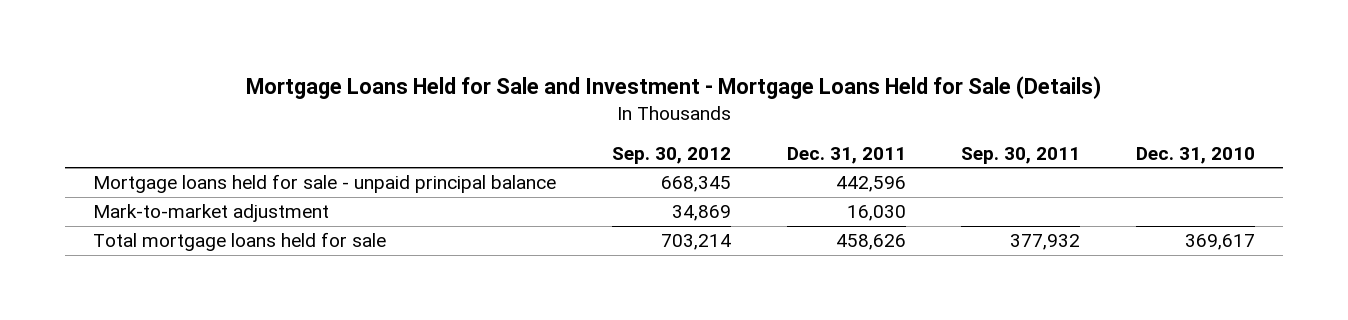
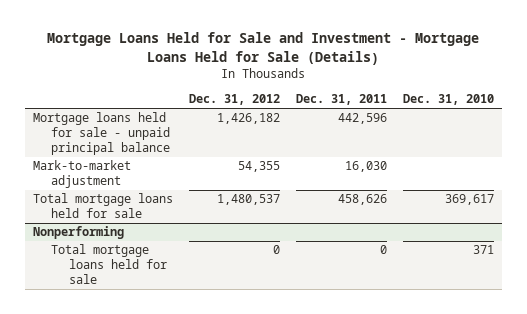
- | Sep. 30, 2012 | Dec. 31, 2011 | Sep. 30, 2011 | Dec. 31, 2010
+ | Dec. 31, 2012 | Dec. 31, 2011 | Dec. 31, 2010
+ Nonperforming
+ Total mortgage loans held for sale | 0 | 0 | 371

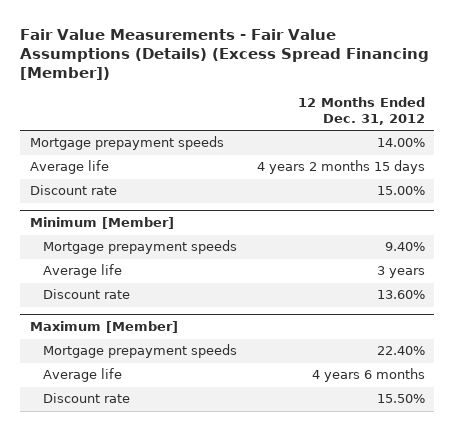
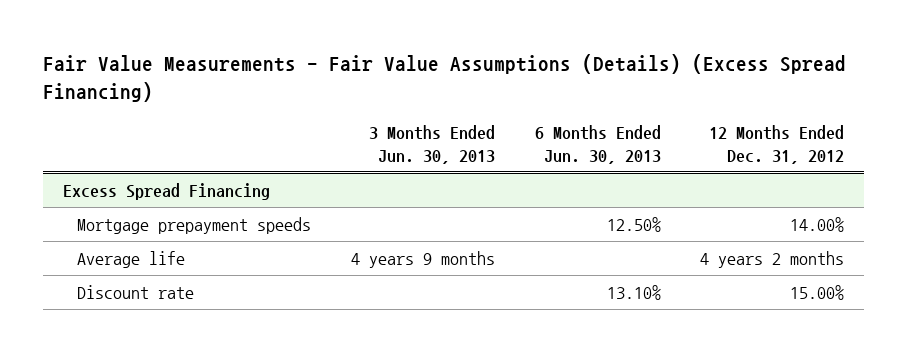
- Fair Value Measurements - Fair Value Assumptions (Details) (Excess Spread Financing [Member])
+ Fair Value Measurements - Fair Value Assumptions (Details) (Excess Spread Financing)
- | 12 Months Ended Dec. 31, 2012
+ | 3 Months Ended Jun. 30, 2013 | 6 Months Ended Jun. 30, 2013 | 12 Months Ended Dec. 31, 2012
+ Excess Spread Financing
- Average life | 4 years 2 months 15 days
+ Average life | 4 years 9 months | | 4 years 2 months
- Minimum [Member]
- Mortgage prepayment speeds | 9.40%
- Average life | 3 years
- Discount rate | 13.60%
- Maximum [Member]
- Mortgage prepayment speeds | 22.40%
- Average life | 4 years 6 months
- Discount rate | 15.50%

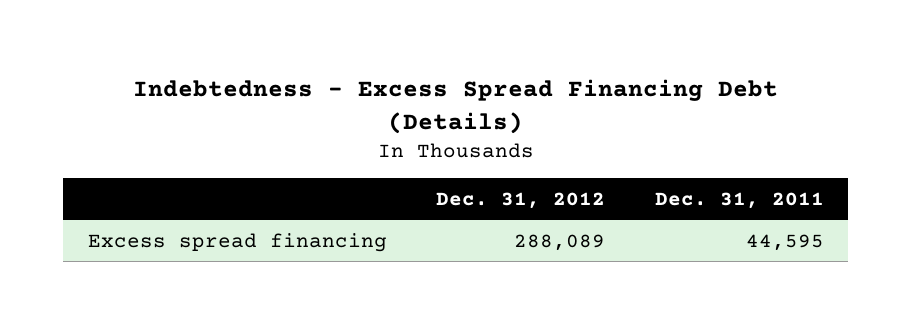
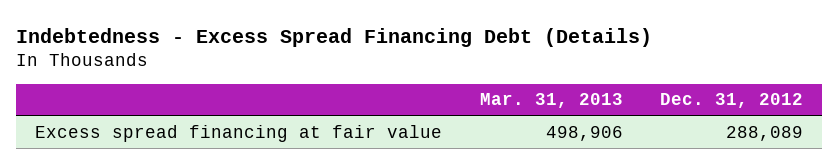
- | Dec. 31, 2012 | Dec. 31, 2011
+ | Mar. 31, 2013 | Dec. 31, 2012
- Excess spread financing | 288,089 | 44,595
+ Excess spread financing at fair value | 498,906 | 288,089

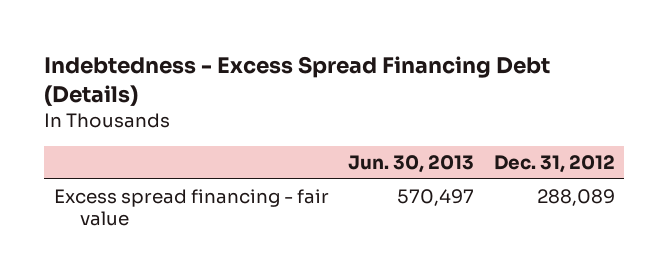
- | Mar. 31, 2013 | Dec. 31, 2012
+ | Jun. 30, 2013 | Dec. 31, 2012
- Excess spread financing at fair value | 498,906 | 288,089
+ Excess spread financing - fair value | 570,497 | 288,089

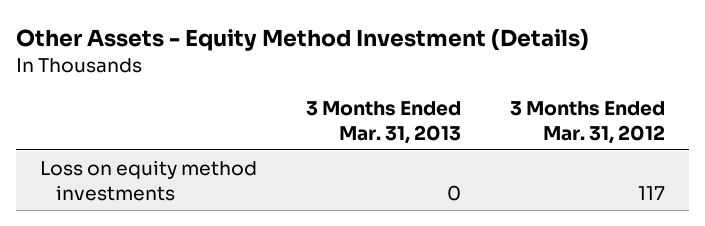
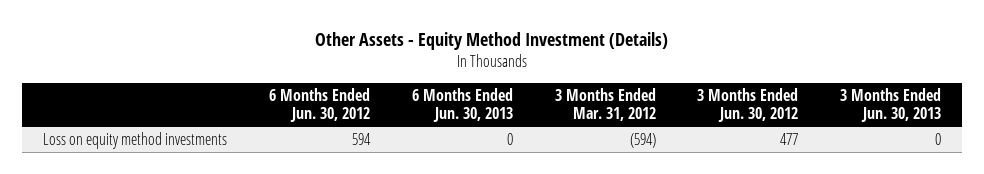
- | 3 Months Ended Mar. 31, 2013 | 3 Months Ended Mar. 31, 2012
+ | 6 Months Ended Jun. 30, 2012 | 6 Months Ended Jun. 30, 2013 | 3 Months Ended Mar. 31, 2012 | 3 Months Ended Jun. 30, 2012 | 3 Months Ended Jun. 30, 2013
- Loss on equity method investments | 0 | 117
+ Loss on equity method investments | 594 | 0 | (594) | 477 | 0

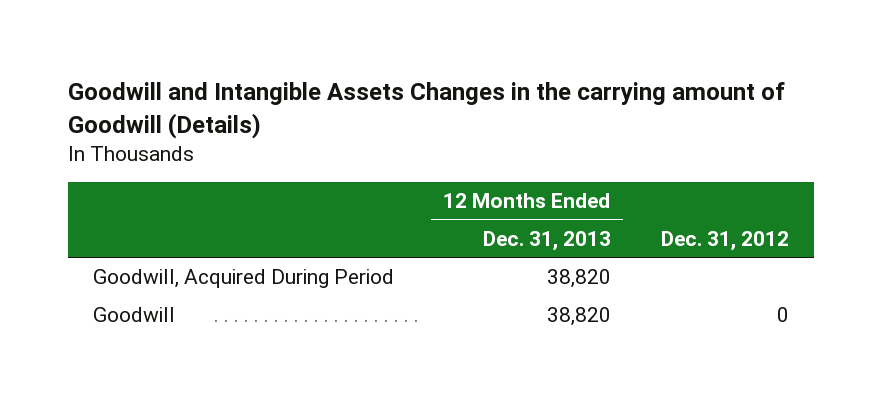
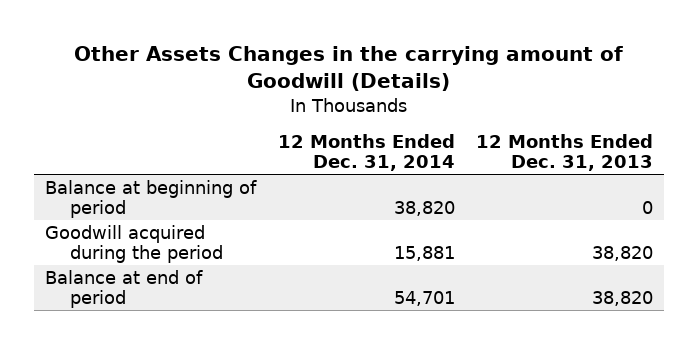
- Goodwill and Intangible Assets Changes in the carrying amount of Goodwill (Details)
+ Other Assets Changes in the carrying amount of Goodwill (Details)
- | 12 Months Ended Dec. 31, 2013 | Dec. 31, 2012
+ | 12 Months Ended Dec. 31, 2014 | 12 Months Ended Dec. 31, 2013
- Goodwill, Acquired During Period | 38,820 |
- Goodwill | 38,820 | 0
+ Balance at beginning of period | 38,820 | 0
+ Goodwill acquired during the period | 15,881 | 38,820
+ Balance at end of period | 54,701 | 38,820

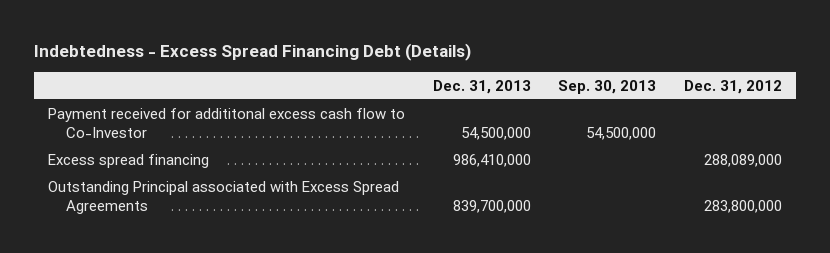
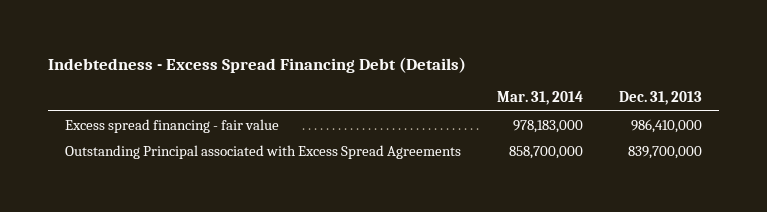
- | Dec. 31, 2013 | Sep. 30, 2013 | Dec. 31, 2012
+ | Mar. 31, 2014 | Dec. 31, 2013
- Payment received for addititonal excess cash flow to Co-Investor | 54,500,000 | 54,500,000 |
- Excess spread financing | 986,410,000 | | 288,089,000
+ Excess spread financing - fair value | 978,183,000 | 986,410,000

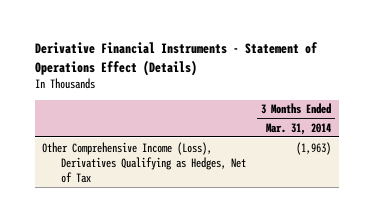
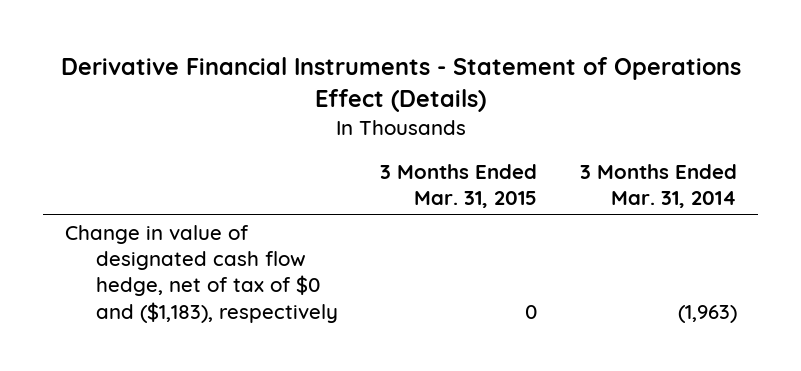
- | 3 Months Ended Mar. 31, 2014
+ | 3 Months Ended Mar. 31, 2015 | 3 Months Ended Mar. 31, 2014
- Other Comprehensive Income (Loss), Derivatives Qualifying as Hedges, Net of Tax | (1,963)
+ Change in value of designated cash flow hedge, net of tax of $0 and ($1,183), respectively | 0 | (1,963)

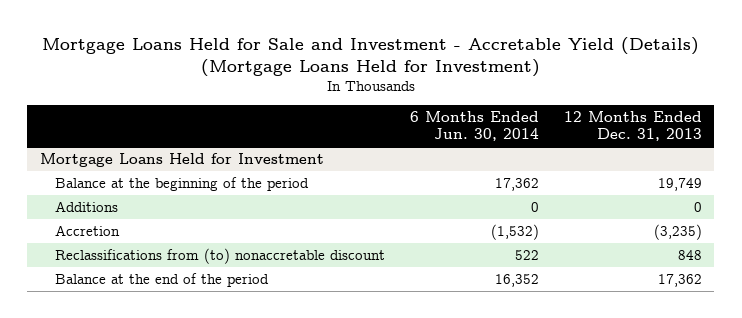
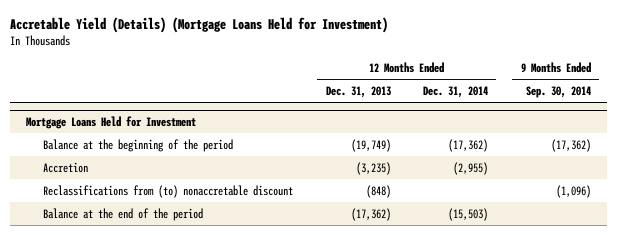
- Mortgage Loans Held for Sale and Investment - Accretable Yield (Details) (Mortgage Loans Held for Investment)
+ Accretable Yield (Details) (Mortgage Loans Held for Investment)
- | 6 Months Ended Jun. 30, 2014 | 12 Months Ended Dec. 31, 2013
+ | 12 Months Ended Dec. 31, 2013 | 12 Months Ended Dec. 31, 2014 | 9 Months Ended Sep. 30, 2014
@ Mortgage Loans Held for Investment
- Balance at the beginning of the period | 17,362 | 19,749
- Additions | 0 | 0
+ Balance at the beginning of the period | (19,749) | (17,362) | (17,362)
- Reclassifications from (to) nonaccretable discount | 522 | 848
- Balance at the end of the period | 16,352 | 17,362
+ Reclassifications from (to) nonaccretable discount | (848) | | (1,096)
+ Balance at the end of the period | (17,362) | (15,503) |

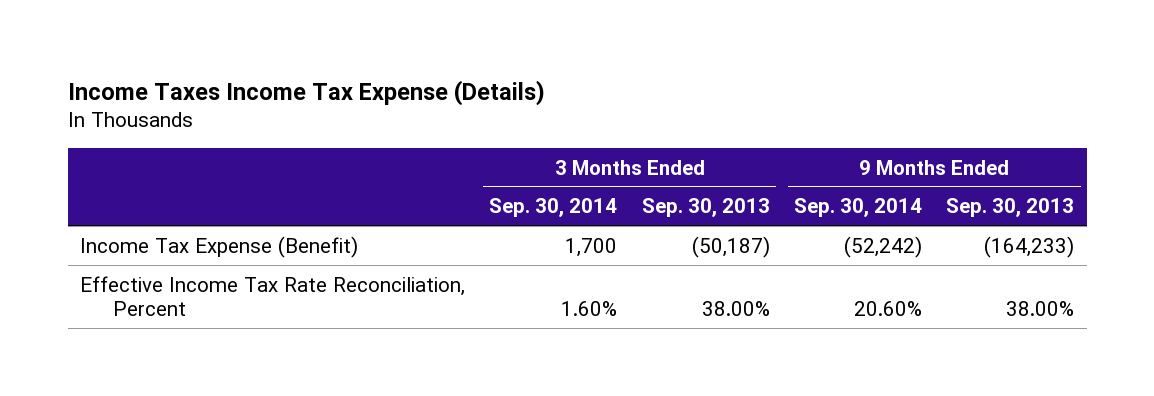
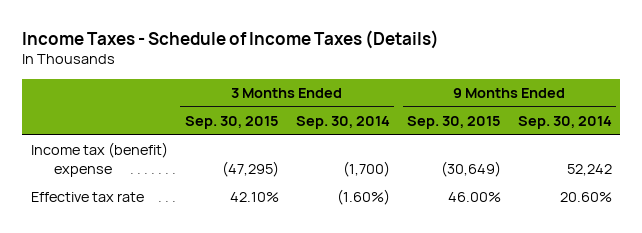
- Income Taxes Income Tax Expense (Details)
+ Income Taxes - Schedule of Income Taxes (Details)
- | 3 Months Ended Sep. 30, 2014 | 3 Months Ended Sep. 30, 2013 | 9 Months Ended Sep. 30, 2014 | 9 Months Ended Sep. 30, 2013
+ | 3 Months Ended Sep. 30, 2015 | 3 Months Ended Sep. 30, 2014 | 9 Months Ended Sep. 30, 2015 | 9 Months Ended Sep. 30, 2014
- Income Tax Expense (Benefit) | 1,700 | (50,187) | (52,242) | (164,233)
- Effective Income Tax Rate Reconciliation, Percent | 1.60% | 38.00% | 20.60% | 38.00%
+ Income tax (benefit) expense | (47,295) | (1,700) | (30,649) | 52,242
+ Effective tax rate | 42.10% | (1.60%) | 46.00% | 20.60%

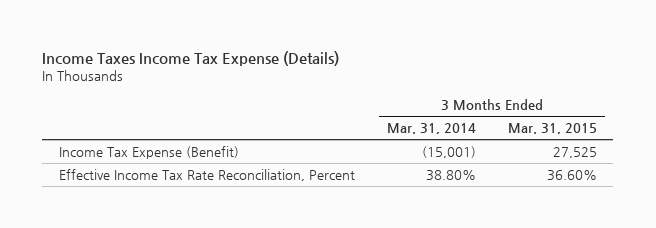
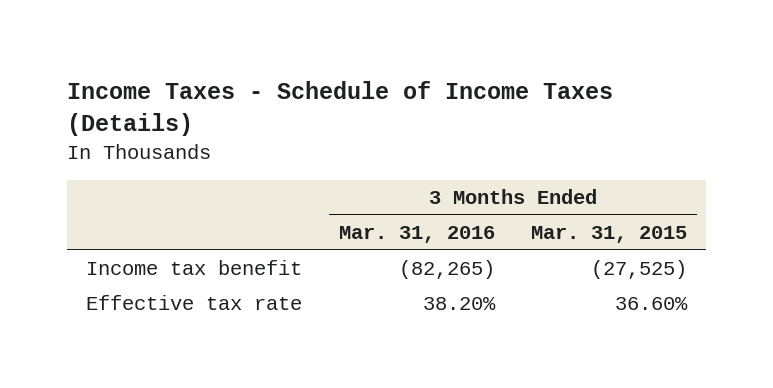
- Income Taxes Income Tax Expense (Details)
+ Income Taxes - Schedule of Income Taxes (Details)
- | 3 Months Ended Mar. 31, 2014 | 3 Months Ended Mar. 31, 2015
+ | 3 Months Ended Mar. 31, 2016 | 3 Months Ended Mar. 31, 2015
- Income Tax Expense (Benefit) | (15,001) | 27,525
- Effective Income Tax Rate Reconciliation, Percent | 38.80% | 36.60%
+ Income tax benefit | (82,265) | (27,525)
+ Effective tax rate | 38.20% | 36.60%

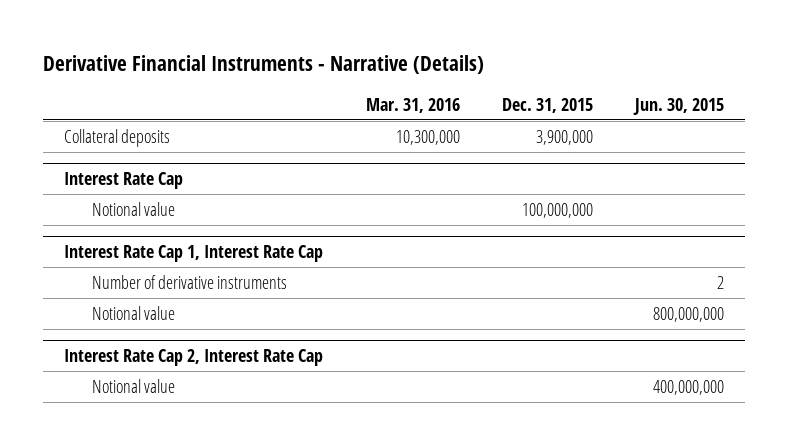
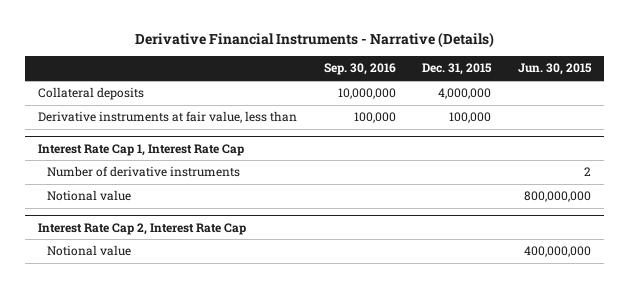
- | Mar. 31, 2016 | Dec. 31, 2015 | Jun. 30, 2015
+ | Sep. 30, 2016 | Dec. 31, 2015 | Jun. 30, 2015
- Collateral deposits | 10,300,000 | 3,900,000 |
- Interest Rate Cap
- Notional value | | 100,000,000 |
+ Collateral deposits | 10,000,000 | 4,000,000 |
+ Derivative instruments at fair value, less than | 100,000 | 100,000 |

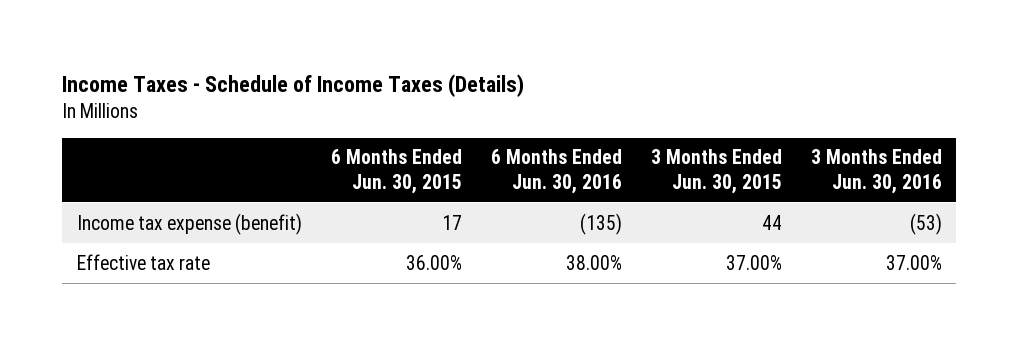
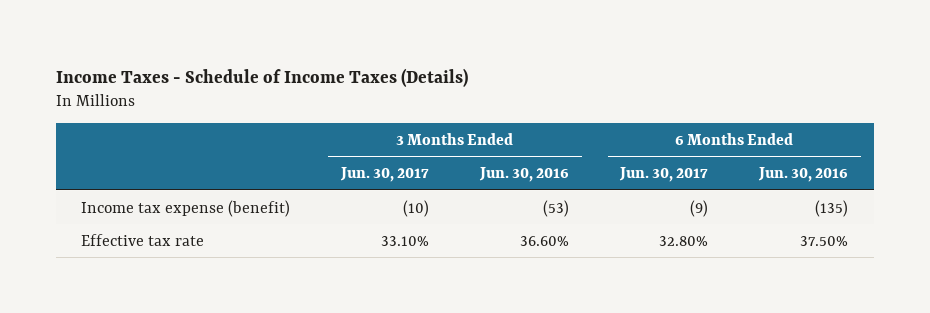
- | 6 Months Ended Jun. 30, 2015 | 6 Months Ended Jun. 30, 2016 | 3 Months Ended Jun. 30, 2015 | 3 Months Ended Jun. 30, 2016
+ | 3 Months Ended Jun. 30, 2017 | 3 Months Ended Jun. 30, 2016 | 6 Months Ended Jun. 30, 2017 | 6 Months Ended Jun. 30, 2016
- Effective tax rate | 36.00% | 38.00% | 37.00% | 37.00%
+ Effective tax rate | 33.10% | 36.60% | 32.80% | 37.50%

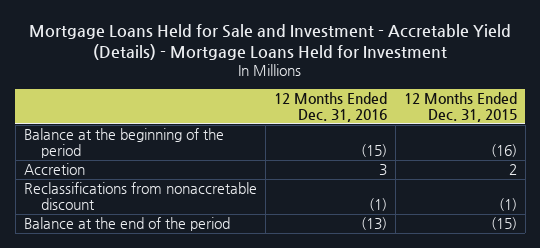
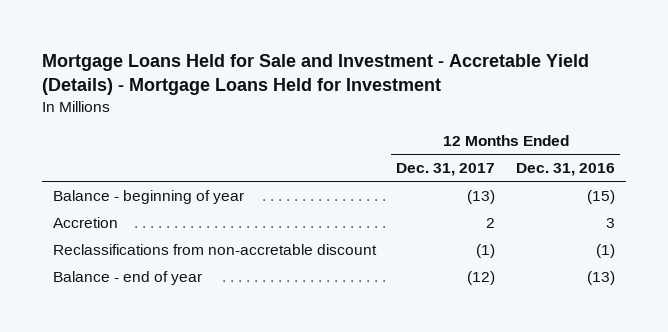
- | 12 Months Ended Dec. 31, 2016 | 12 Months Ended Dec. 31, 2015
+ | 12 Months Ended Dec. 31, 2017 | 12 Months Ended Dec. 31, 2016
- Balance at the beginning of the period | (15) | (16)
+ Balance - beginning of year | (13) | (15)
- Reclassifications from nonaccretable discount | (1) | (1)
- Balance at the end of the period | (13) | (15)
+ Reclassifications from non-accretable discount | (1) | (1)
+ Balance - end of year | (12) | (13)

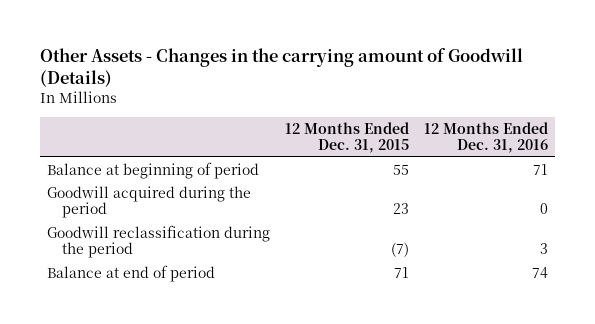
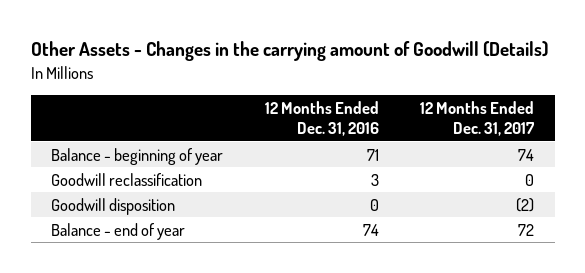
- | 12 Months Ended Dec. 31, 2015 | 12 Months Ended Dec. 31, 2016
+ | 12 Months Ended Dec. 31, 2016 | 12 Months Ended Dec. 31, 2017
- Balance at beginning of period | 55 | 71
- Goodwill acquired during the period | 23 | 0
- Goodwill reclassification during the period | (7) | 3
- Balance at end of period | 71 | 74
+ Balance - beginning of year | 71 | 74
+ Goodwill reclassification | 3 | 0
+ Goodwill disposition | 0 | (2)
+ Balance - end of year | 74 | 72

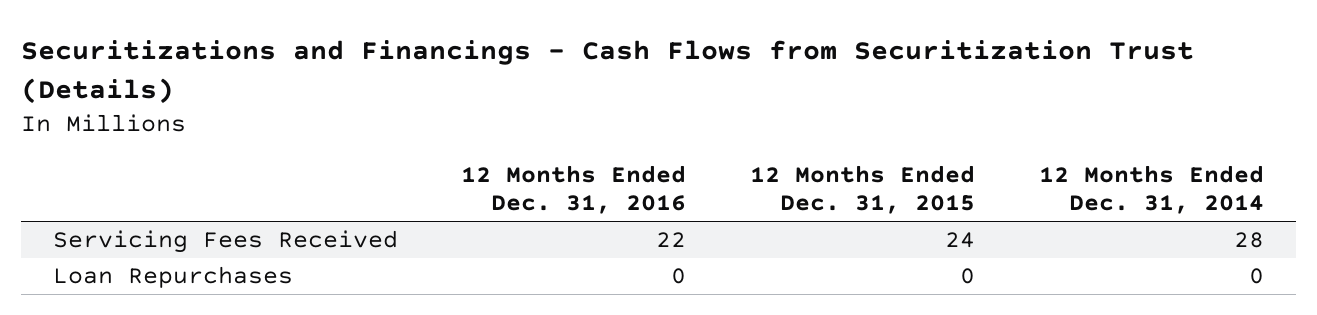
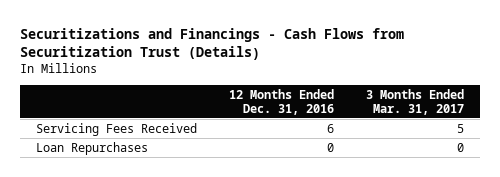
- | 12 Months Ended Dec. 31, 2016 | 12 Months Ended Dec. 31, 2015 | 12 Months Ended Dec. 31, 2014
+ | 12 Months Ended Dec. 31, 2016 | 3 Months Ended Mar. 31, 2017
- Servicing Fees Received | 22 | 24 | 28
+ Servicing Fees Received | 6 | 5

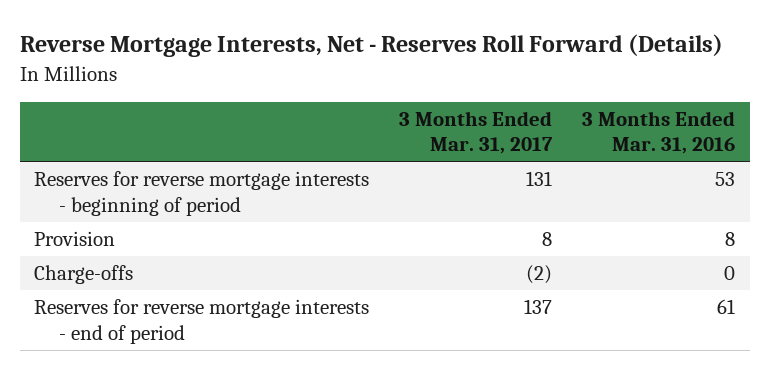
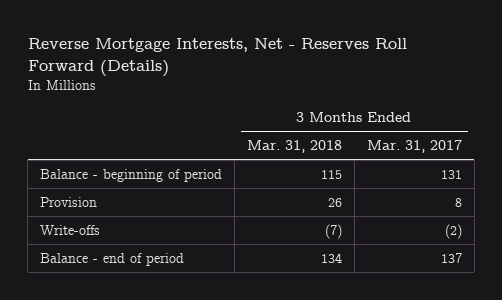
- | 3 Months Ended Mar. 31, 2017 | 3 Months Ended Mar. 31, 2016
+ | 3 Months Ended Mar. 31, 2018 | 3 Months Ended Mar. 31, 2017
- Reserves for reverse mortgage interests - beginning of period | 131 | 53
+ Balance - beginning of period | 115 | 131
- Charge-offs | (2) | 0
- Reserves for reverse mortgage interests - end of period | 137 | 61
+ Write-offs | (7) | (2)
+ Balance - end of period | 134 | 137

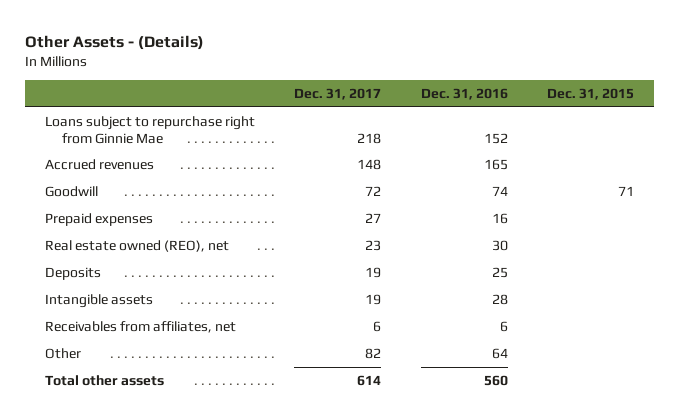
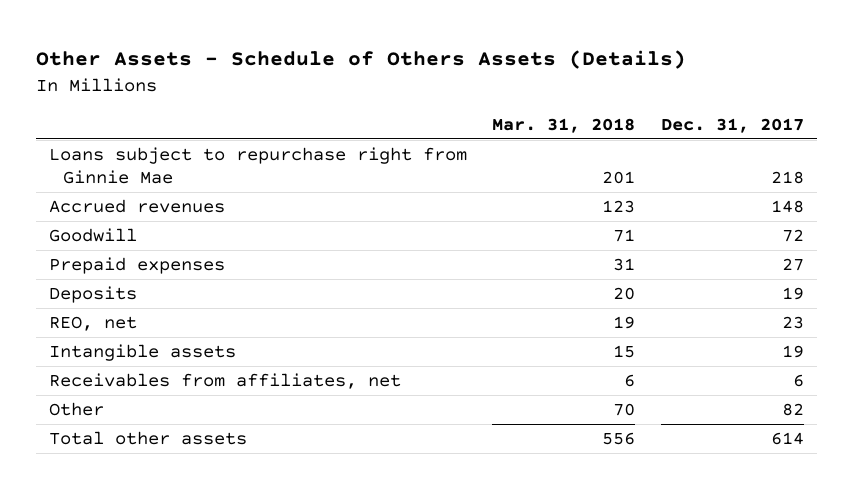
- Other Assets - (Details)
+ Other Assets - Schedule of Others Assets (Details)
- | Dec. 31, 2017 | Dec. 31, 2016 | Dec. 31, 2015
+ | Mar. 31, 2018 | Dec. 31, 2017
- Real estate owned (REO), net | 23 | 30 |
+ REO, net | 19 | 23

